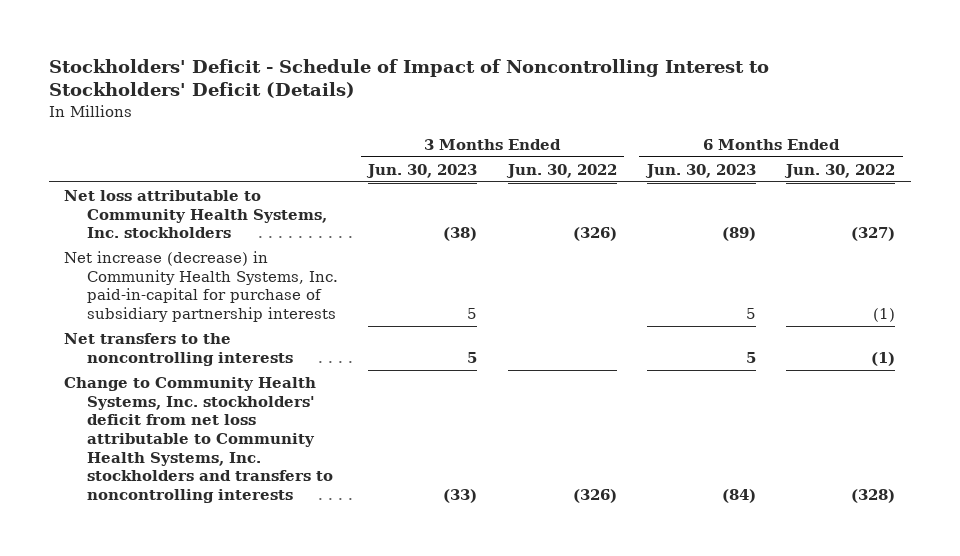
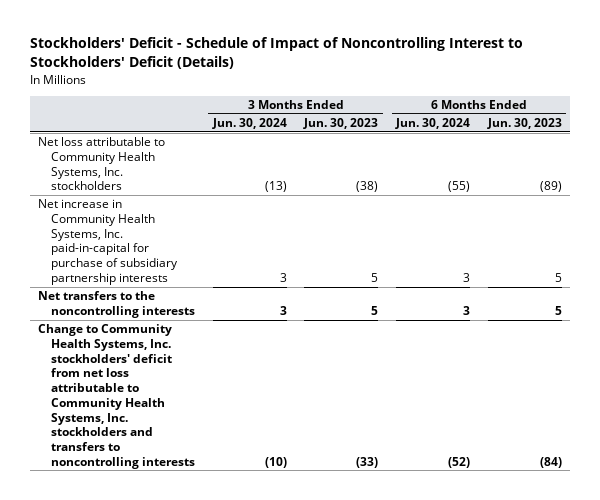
- | 3 Months Ended Jun. 30, 2023 | 3 Months Ended Jun. 30, 2022 | 6 Months Ended Jun. 30, 2023 | 6 Months Ended Jun. 30, 2022
+ | 3 Months Ended Jun. 30, 2024 | 3 Months Ended Jun. 30, 2023 | 6 Months Ended Jun. 30, 2024 | 6 Months Ended Jun. 30, 2023
- Net increase (decrease) in Community Health Systems, Inc. paid-in-capital for purchase of subsidiary partnership interests | 5 | | 5 | (1)
+ Net increase in Community Health Systems, Inc. paid-in-capital for purchase of subsidiary partnership interests | 3 | 5 | 3 | 5

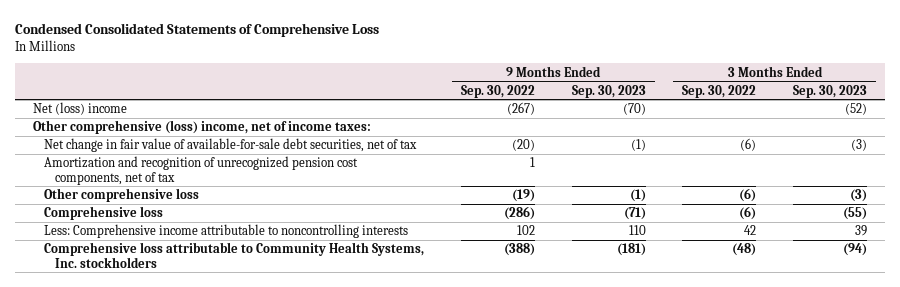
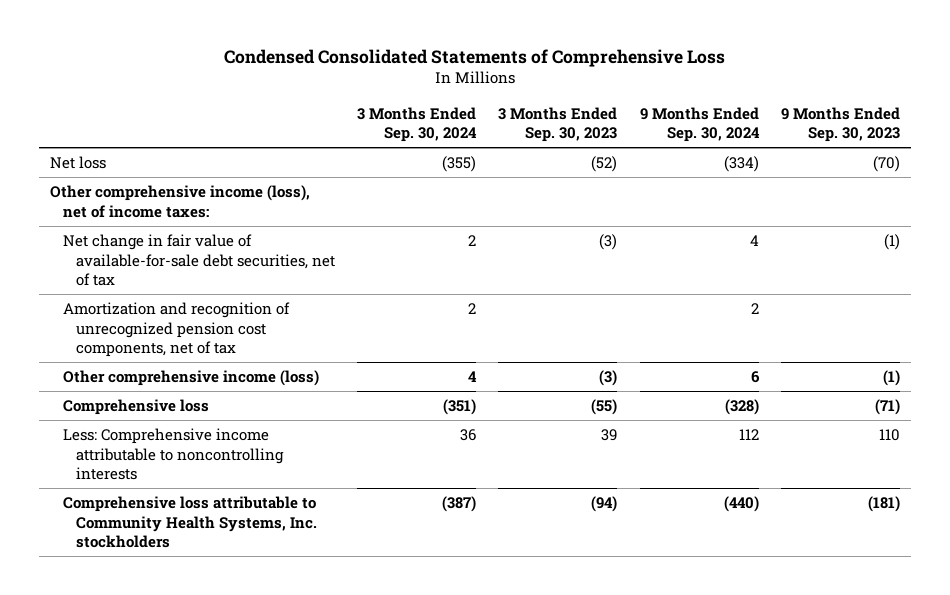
- | 9 Months Ended Sep. 30, 2022 | 9 Months Ended Sep. 30, 2023 | 3 Months Ended Sep. 30, 2022 | 3 Months Ended Sep. 30, 2023
+ | 3 Months Ended Sep. 30, 2024 | 3 Months Ended Sep. 30, 2023 | 9 Months Ended Sep. 30, 2024 | 9 Months Ended Sep. 30, 2023
- Net (loss) income | (267) | (70) | | (52)
- Other comprehensive (loss) income, net of income taxes:
+ Net loss | (355) | (52) | (334) | (70)
+ Other comprehensive income (loss), net of income taxes:
- Other comprehensive loss | (19) | (1) | (6) | (3)
+ Other comprehensive income (loss) | 4 | (3) | 6 | (1)

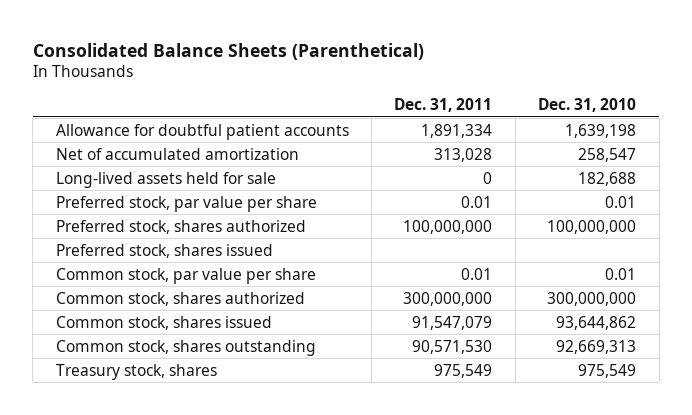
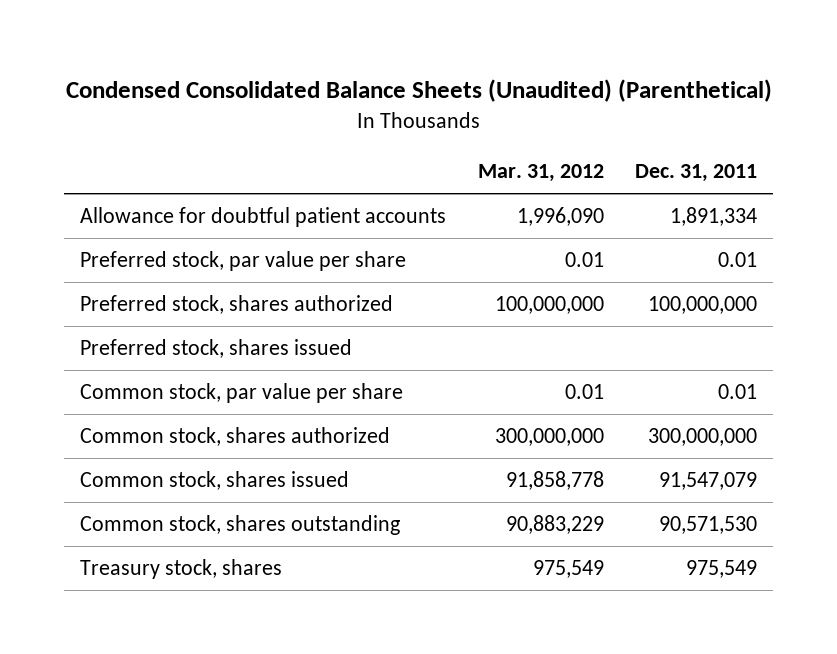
- Consolidated Balance Sheets (Parenthetical)
+ Condensed Consolidated Balance Sheets (Unaudited) (Parenthetical)
- | Dec. 31, 2011 | Dec. 31, 2010
+ | Mar. 31, 2012 | Dec. 31, 2011
- Net of accumulated amortization | 313,028 | 258,547
- Long-lived assets held for sale | 0 | 182,688

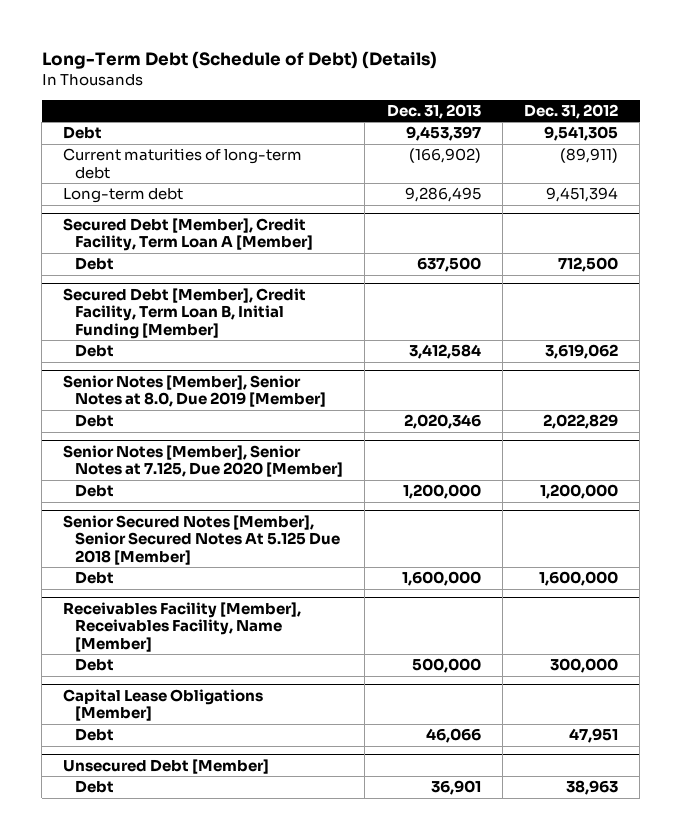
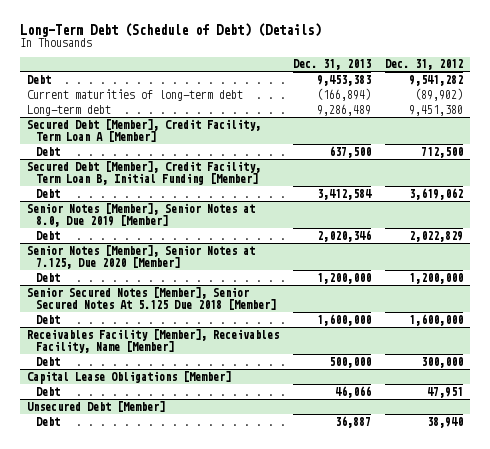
- Debt | 9,453,397 | 9,541,305
- Current maturities of long-term debt | (166,902) | (89,911)
- Long-term debt | 9,286,495 | 9,451,394
+ Debt | 9,453,383 | 9,541,282
+ Current maturities of long-term debt | (166,894) | (89,902)
+ Long-term debt | 9,286,489 | 9,451,380
@ Unsecured Debt [Member]
- Debt | 36,901 | 38,963
+ Debt | 36,887 | 38,940

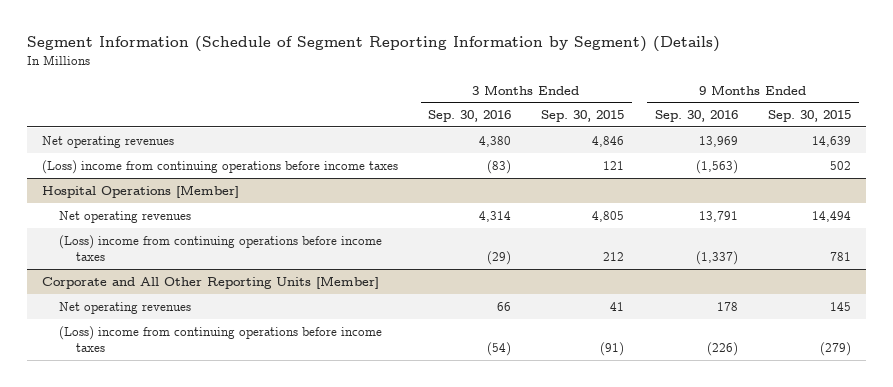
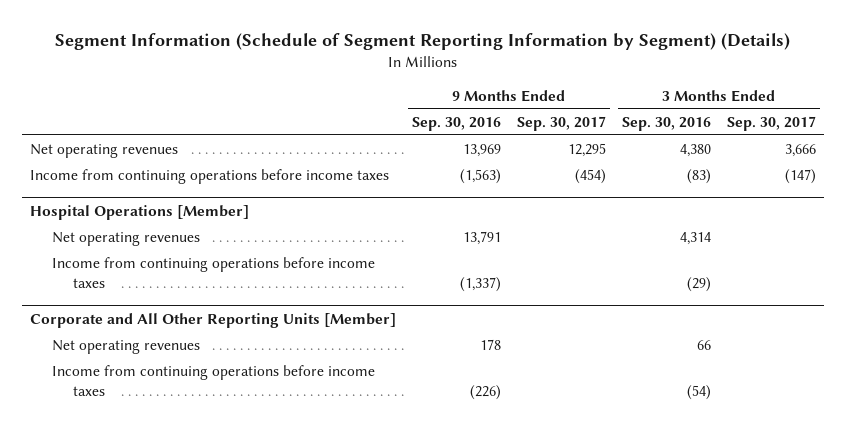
- | 3 Months Ended Sep. 30, 2016 | 3 Months Ended Sep. 30, 2015 | 9 Months Ended Sep. 30, 2016 | 9 Months Ended Sep. 30, 2015
+ | 9 Months Ended Sep. 30, 2016 | 9 Months Ended Sep. 30, 2017 | 3 Months Ended Sep. 30, 2016 | 3 Months Ended Sep. 30, 2017
- (Loss) income from continuing operations before income taxes | (83) | 121 | (1,563) | 502
+ Income from continuing operations before income taxes | (1,563) | (454) | (83) | (147)
@ Hospital Operations [Member]
- (Loss) income from continuing operations before income taxes | (29) | 212 | (1,337) | 781
+ Income from continuing operations before income taxes | (1,337) | | (29) |
@ Corporate and All Other Reporting Units [Member]
- (Loss) income from continuing operations before income taxes | (54) | (91) | (226) | (279)
+ Income from continuing operations before income taxes | (226) | | (54) |

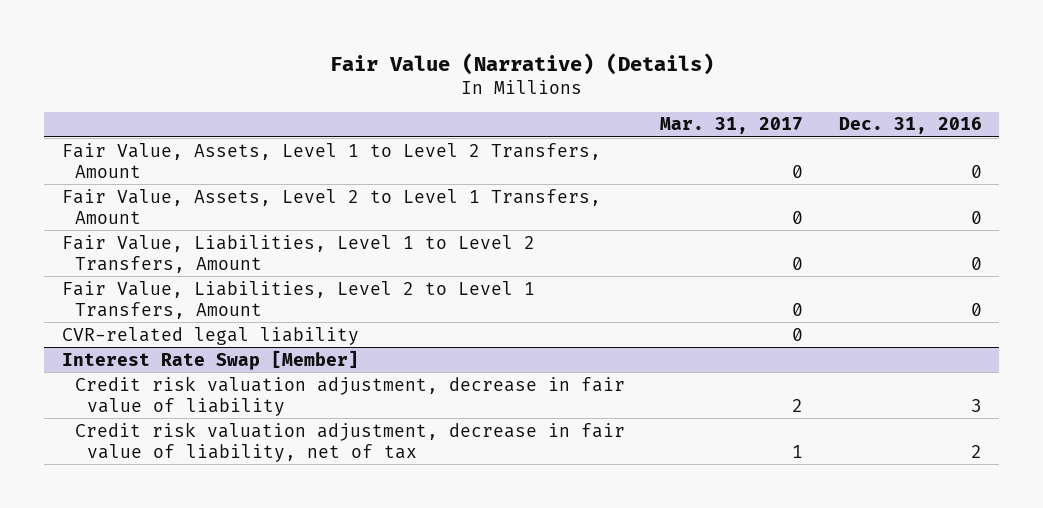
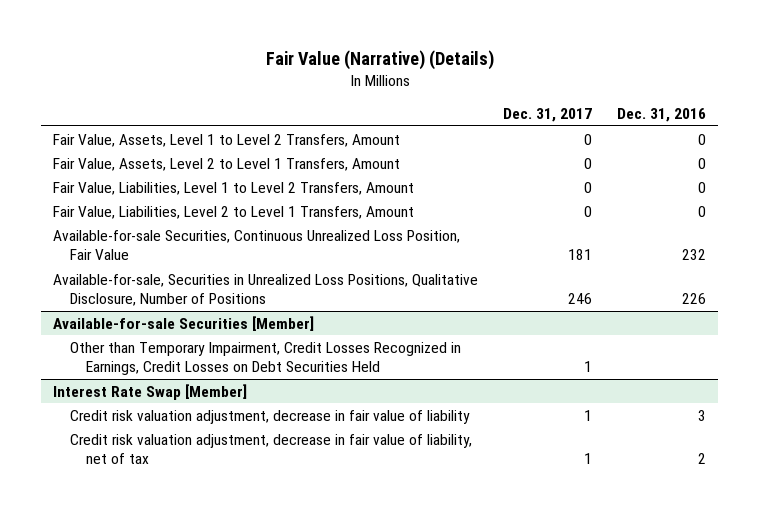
- | Mar. 31, 2017 | Dec. 31, 2016
+ | Dec. 31, 2017 | Dec. 31, 2016
- CVR-related legal liability | 0 |
+ Available-for-sale Securities, Continuous Unrealized Loss Position, Fair Value | 181 | 232
+ Available-for-sale, Securities in Unrealized Loss Positions, Qualitative Disclosure, Number of Positions | 246 | 226
+ Available-for-sale Securities [Member]
+ Other than Temporary Impairment, Credit Losses Recognized in Earnings, Credit Losses on Debt Securities Held | 1 |

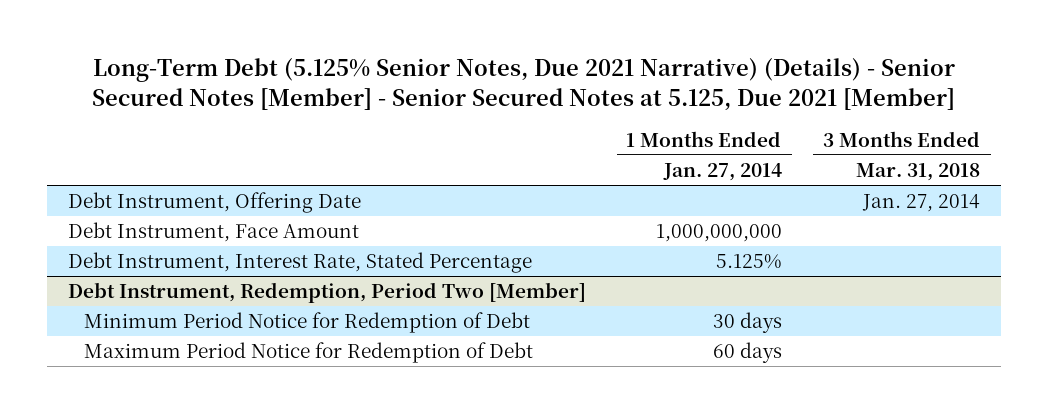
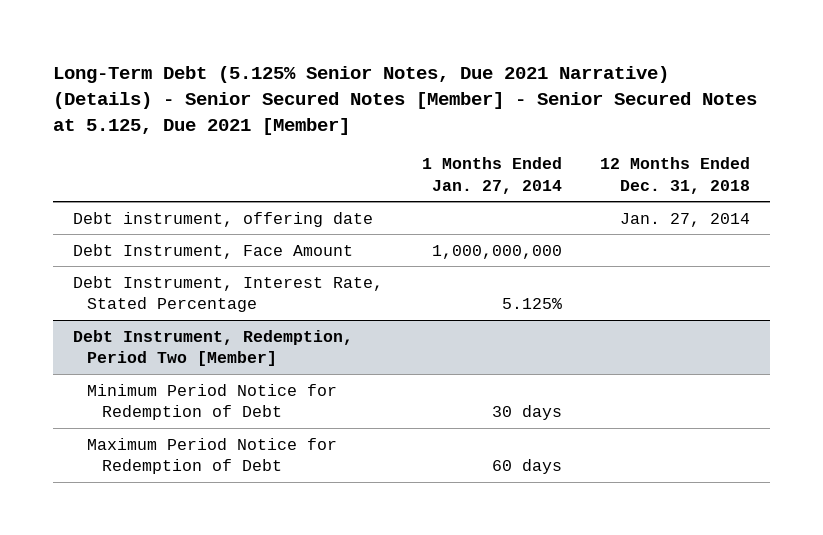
- | 1 Months Ended Jan. 27, 2014 | 3 Months Ended Mar. 31, 2018
+ | 1 Months Ended Jan. 27, 2014 | 12 Months Ended Dec. 31, 2018
- Debt Instrument, Offering Date | | Jan. 27, 2014
+ Debt instrument, offering date | | Jan. 27, 2014

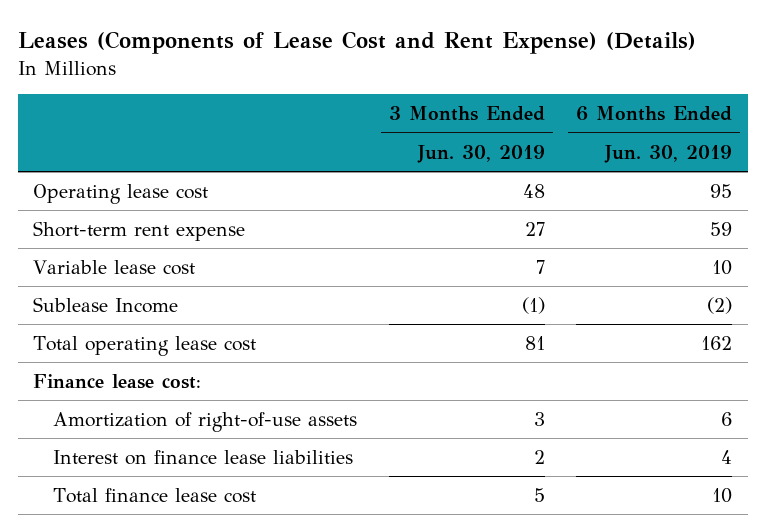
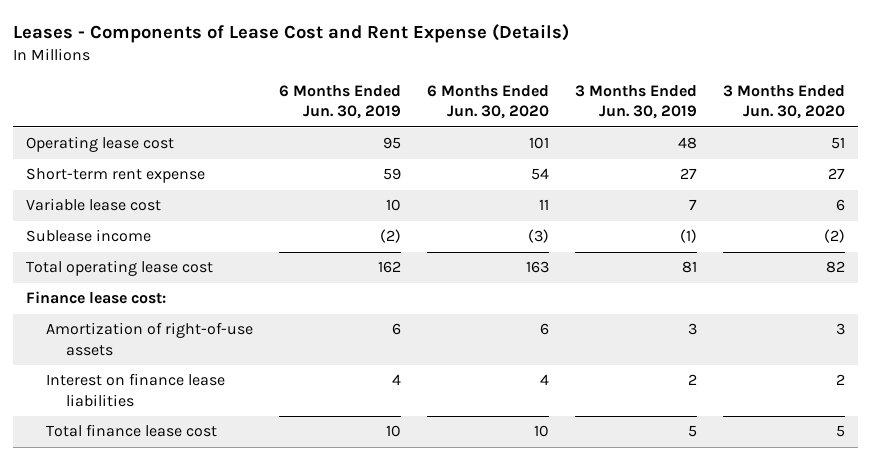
- Leases (Components of Lease Cost and Rent Expense) (Details)
+ Leases - Components of Lease Cost and Rent Expense (Details)
- | 3 Months Ended Jun. 30, 2019 | 6 Months Ended Jun. 30, 2019
+ | 6 Months Ended Jun. 30, 2019 | 6 Months Ended Jun. 30, 2020 | 3 Months Ended Jun. 30, 2019 | 3 Months Ended Jun. 30, 2020
- Sublease Income | (1) | (2)
+ Sublease income | (2) | (3) | (1) | (2)

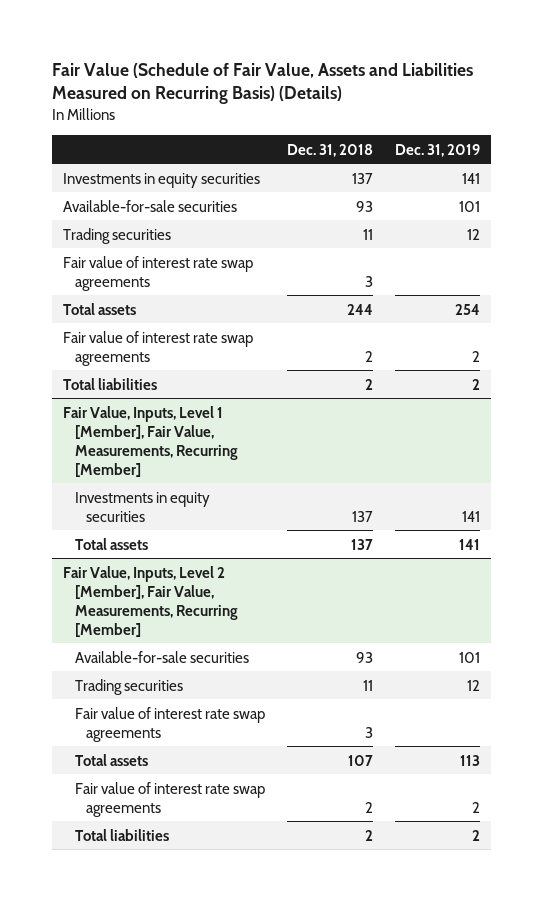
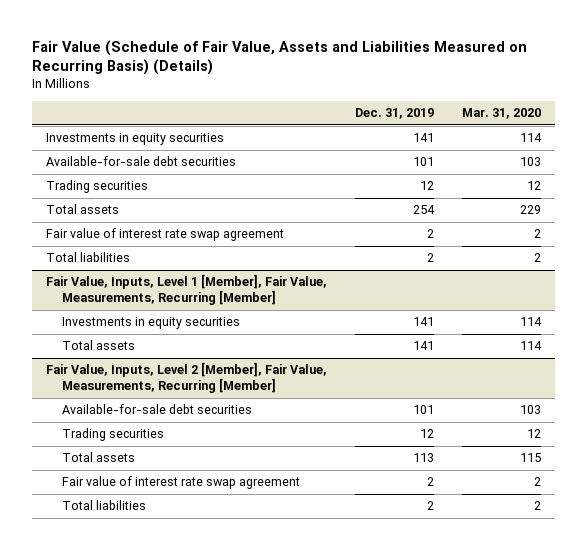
- | Dec. 31, 2018 | Dec. 31, 2019
+ | Dec. 31, 2019 | Mar. 31, 2020
- Available-for-sale securities | 93 | 101
+ Available-for-sale debt securities | 101 | 103
- Fair value of interest rate swap agreements | 3 |
- Fair value of interest rate swap agreements | 2 | 2
+ Fair value of interest rate swap agreement | 2 | 2
@ Fair Value, Inputs, Level 2 [Member], Fair Value, Measurements, Recurring [Member]
- Available-for-sale securities | 93 | 101
+ Available-for-sale debt securities | 101 | 103
- Fair value of interest rate swap agreements | 3 |
- Fair value of interest rate swap agreements | 2 | 2
+ Fair value of interest rate swap agreement | 2 | 2

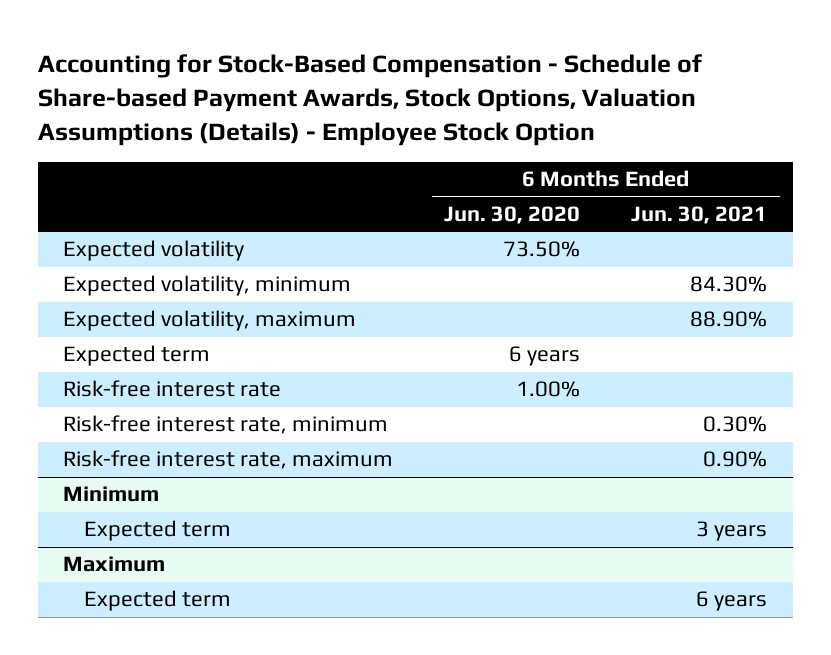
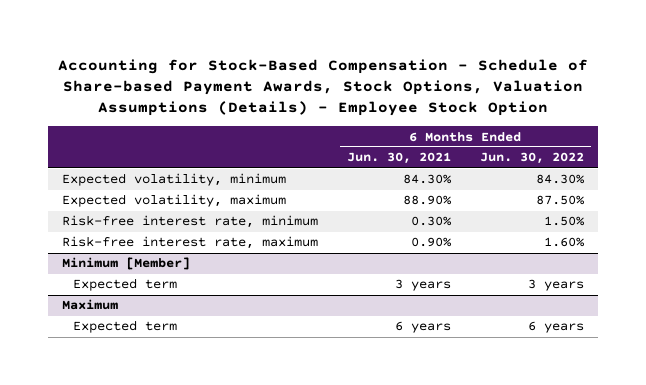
- | 6 Months Ended Jun. 30, 2020 | 6 Months Ended Jun. 30, 2021
+ | 6 Months Ended Jun. 30, 2021 | 6 Months Ended Jun. 30, 2022
- Expected volatility | 73.50% |
- Expected term | 6 years |
- Risk-free interest rate | 1.00% |
- Minimum
+ Minimum [Member]

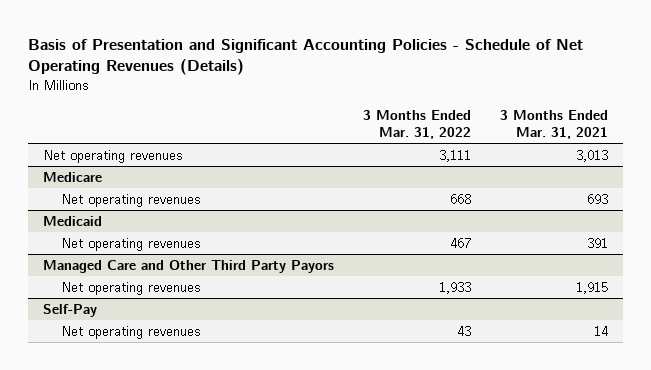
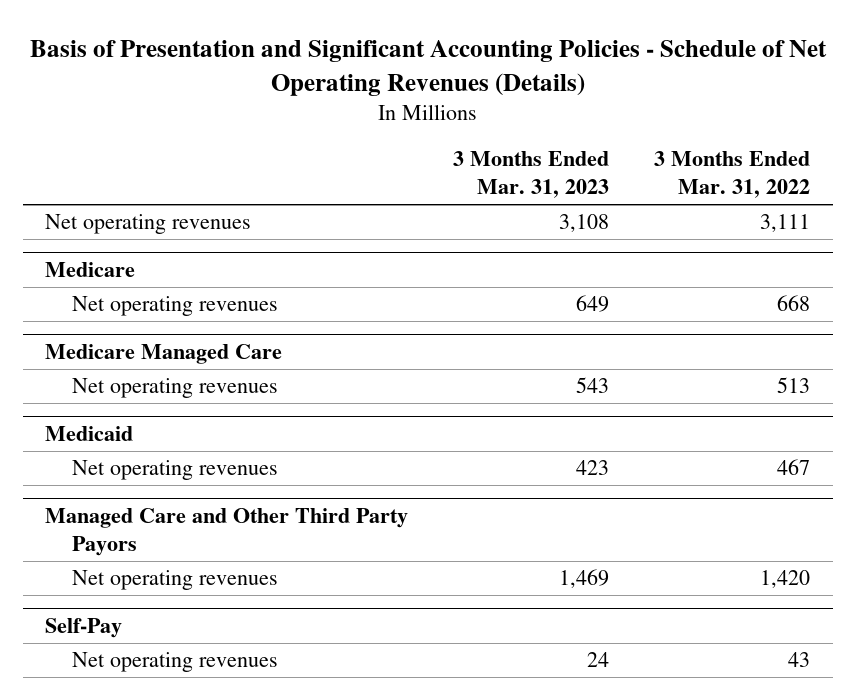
- | 3 Months Ended Mar. 31, 2022 | 3 Months Ended Mar. 31, 2021
+ | 3 Months Ended Mar. 31, 2023 | 3 Months Ended Mar. 31, 2022
+ Medicare Managed Care
+ Net operating revenues | 543 | 513
@ Managed Care and Other Third Party Payors
- Net operating revenues | 1,933 | 1,915
+ Net operating revenues | 1,469 | 1,420

